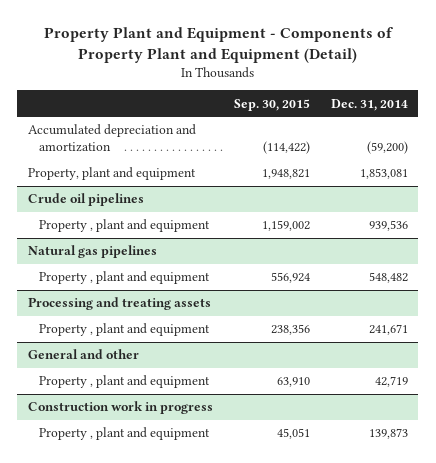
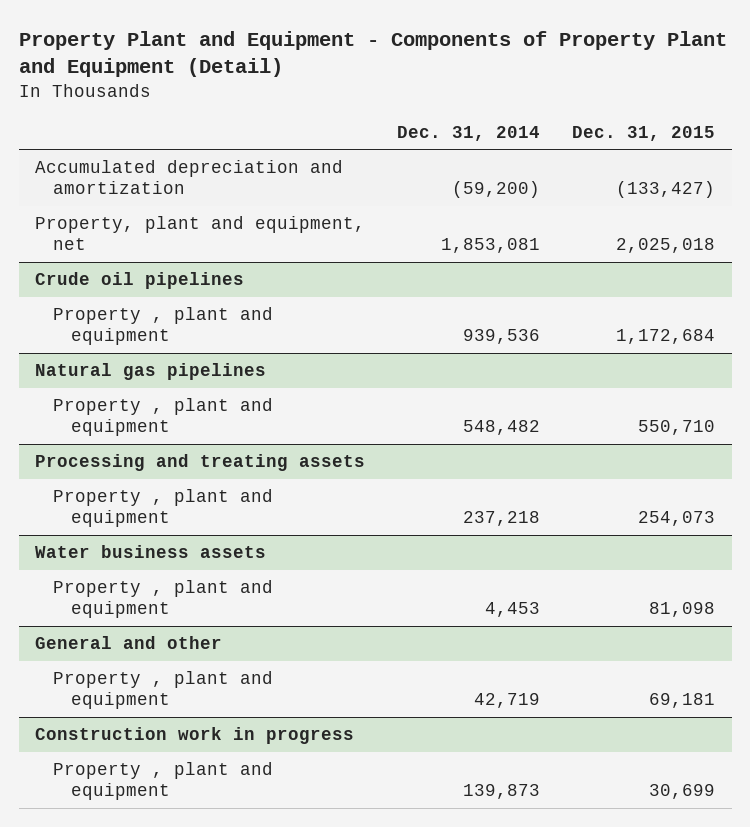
- | Sep. 30, 2015 | Dec. 31, 2014
+ | Dec. 31, 2014 | Dec. 31, 2015
- Property, plant and equipment | 1,948,821 | 1,853,081
+ Property, plant and equipment, net | 1,853,081 | 2,025,018
@ Processing and treating assets
- Property , plant and equipment | 238,356 | 241,671
+ Property , plant and equipment | 237,218 | 254,073
+ Water business assets
+ Property , plant and equipment | 4,453 | 81,098

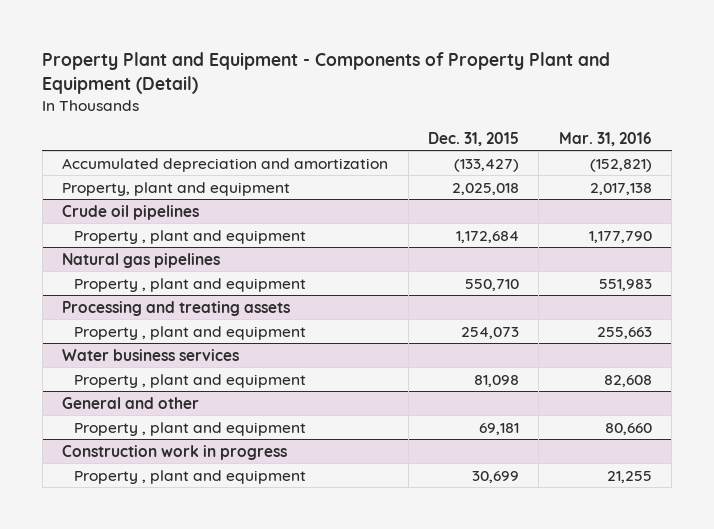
- | Dec. 31, 2014 | Dec. 31, 2015
+ | Dec. 31, 2015 | Mar. 31, 2016
- Property, plant and equipment, net | 1,853,081 | 2,025,018
+ Property, plant and equipment | 2,025,018 | 2,017,138
- Water business assets
+ Water business services

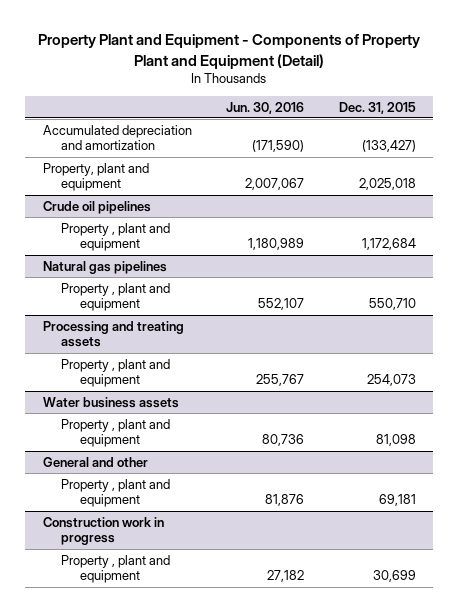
- | Dec. 31, 2015 | Mar. 31, 2016
+ | Jun. 30, 2016 | Dec. 31, 2015
- Water business services
+ Water business assets

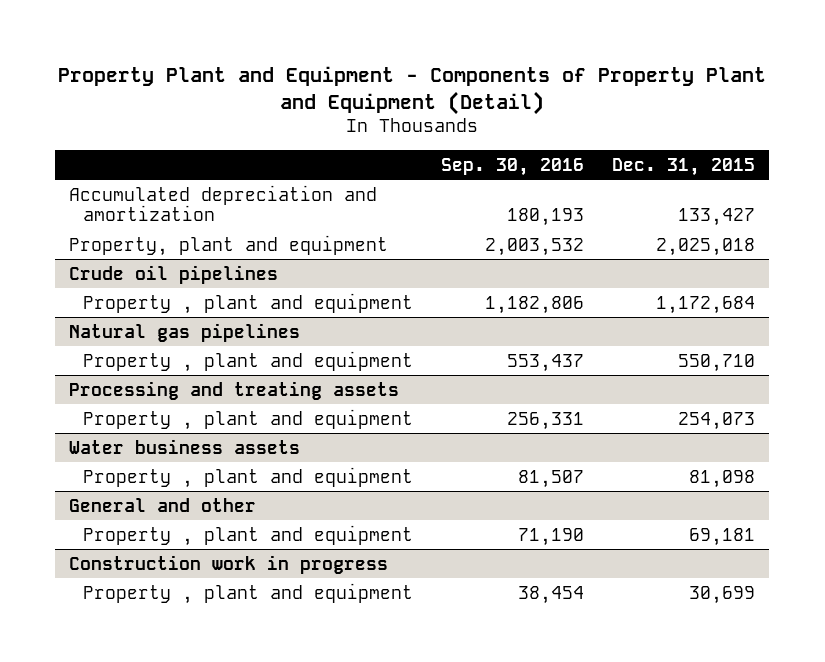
- | Jun. 30, 2016 | Dec. 31, 2015
+ | Sep. 30, 2016 | Dec. 31, 2015
- Accumulated depreciation and amortization | (171,590) | (133,427)
+ Accumulated depreciation and amortization | 180,193 | 133,427

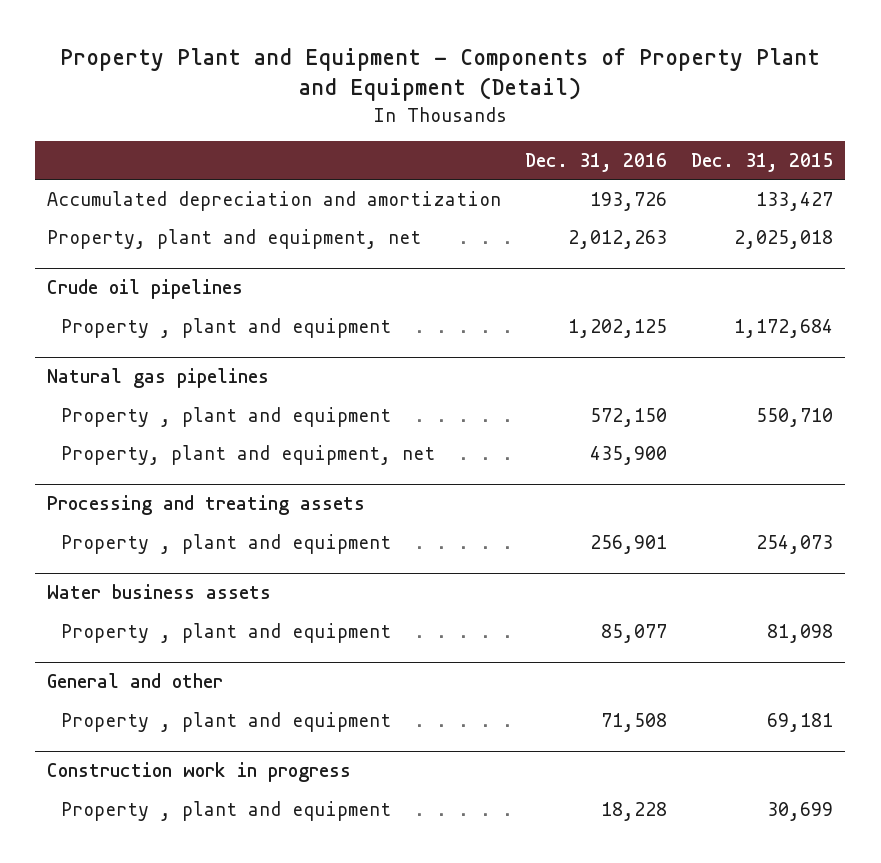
- | Sep. 30, 2016 | Dec. 31, 2015
+ | Dec. 31, 2016 | Dec. 31, 2015
- Property, plant and equipment | 2,003,532 | 2,025,018
+ Property, plant and equipment, net | 2,012,263 | 2,025,018
@ Natural gas pipelines
+ Property, plant and equipment, net | 435,900 |

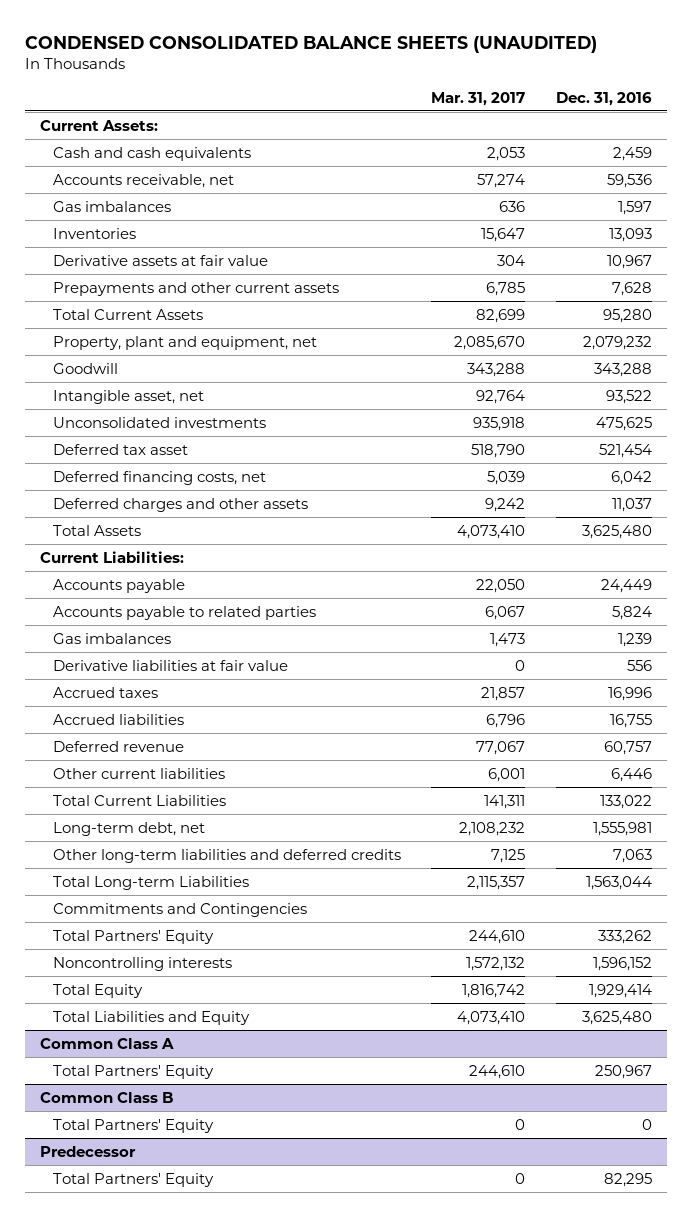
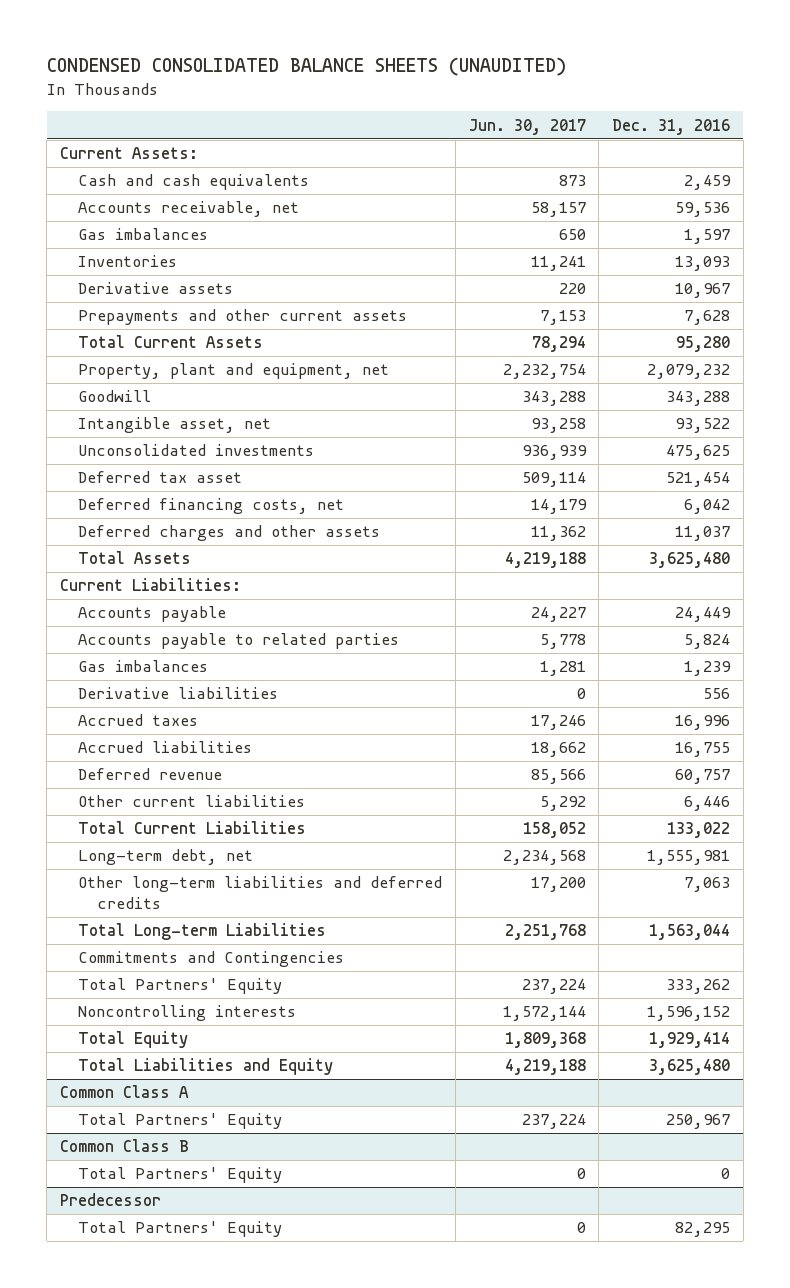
- | Mar. 31, 2017 | Dec. 31, 2016
+ | Jun. 30, 2017 | Dec. 31, 2016
- Derivative assets at fair value | 304 | 10,967
+ Derivative assets | 220 | 10,967
- Derivative liabilities at fair value | 0 | 556
+ Derivative liabilities | 0 | 556

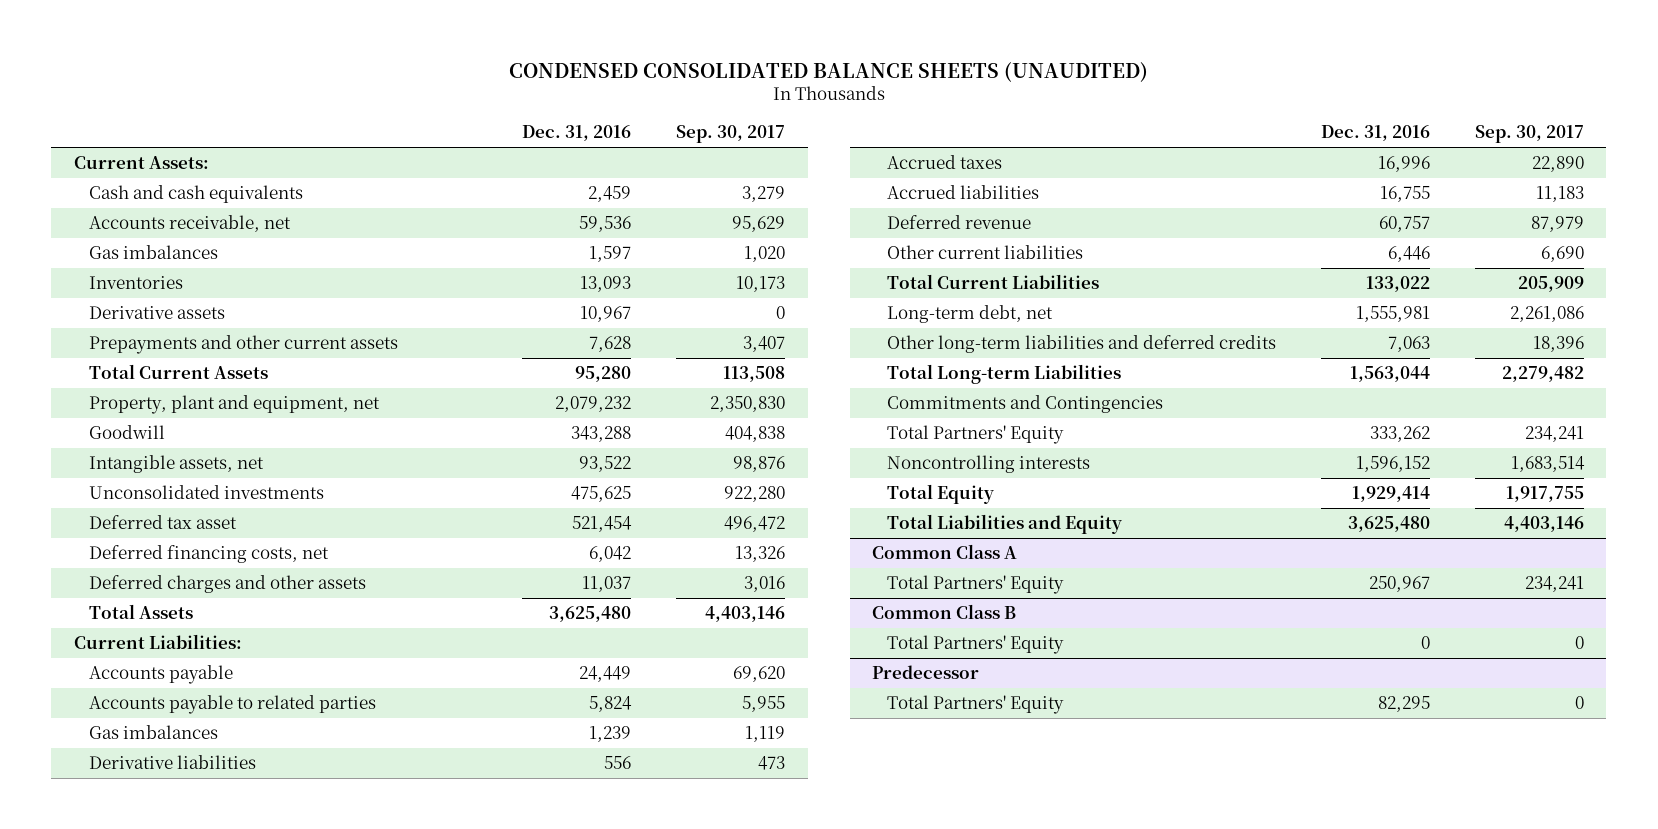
- | Jun. 30, 2017 | Dec. 31, 2016
+ | Dec. 31, 2016 | Sep. 30, 2017
- Intangible asset, net | 93,258 | 93,522
+ Intangible assets, net | 93,522 | 98,876

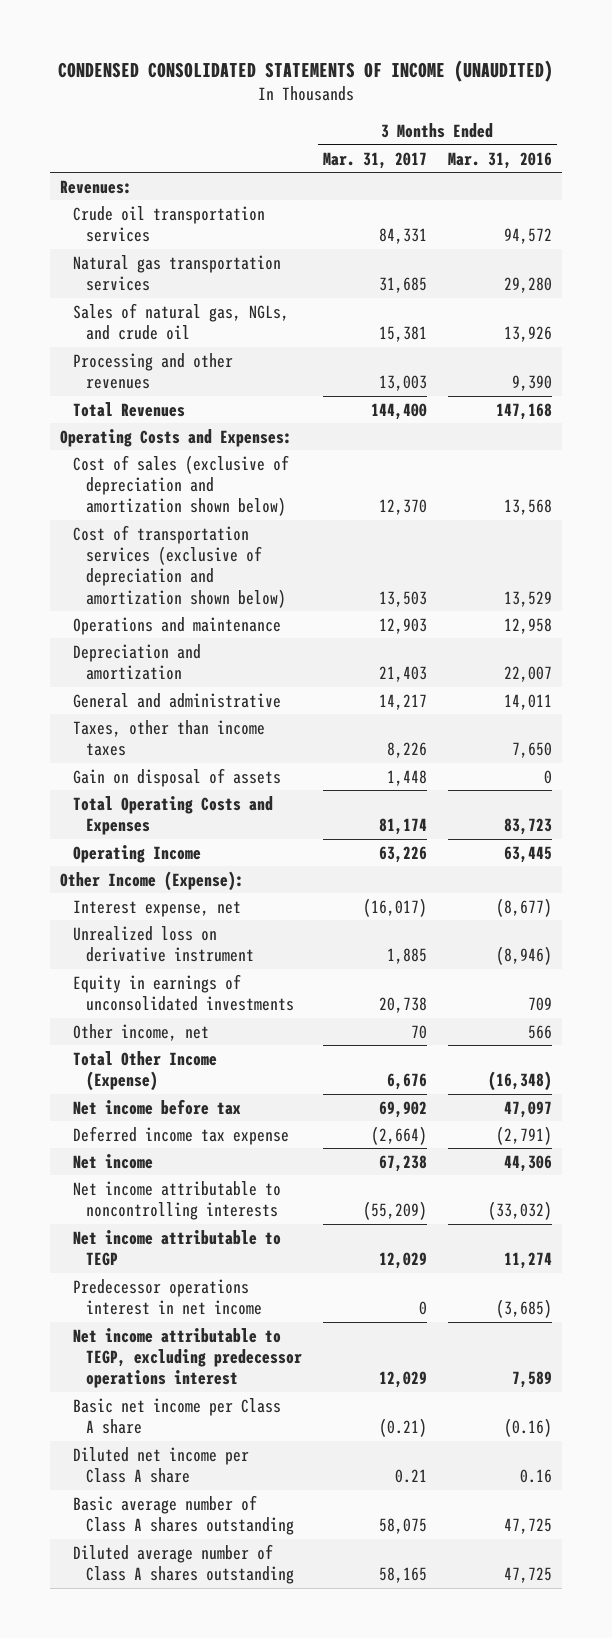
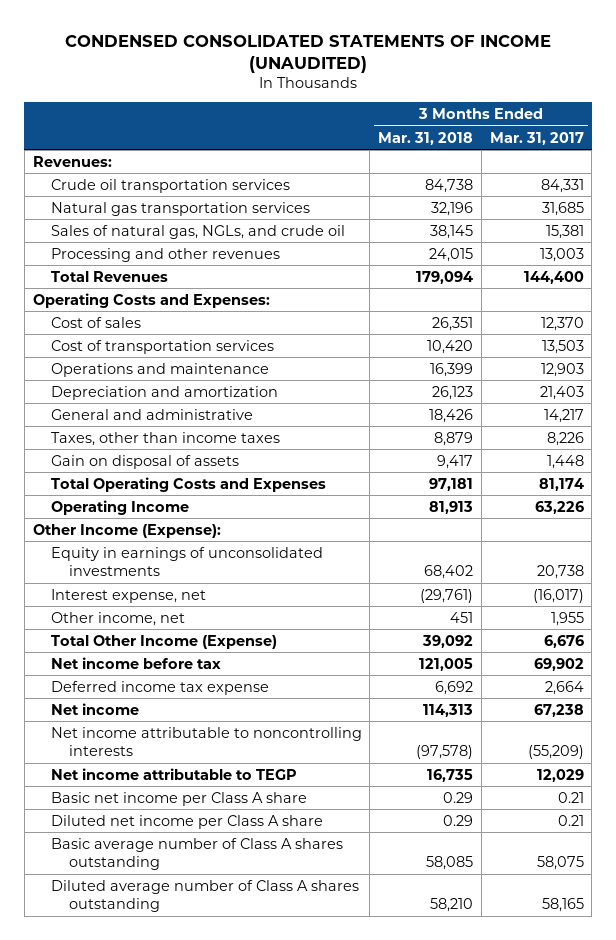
- | 3 Months Ended Mar. 31, 2017 | 3 Months Ended Mar. 31, 2016
+ | 3 Months Ended Mar. 31, 2018 | 3 Months Ended Mar. 31, 2017
- Cost of sales (exclusive of depreciation and amortization shown below) | 12,370 | 13,568
- Cost of transportation services (exclusive of depreciation and amortization shown below) | 13,503 | 13,529
+ Cost of sales | 26,351 | 12,370
+ Cost of transportation services | 10,420 | 13,503
- Unrealized loss on derivative instrument | 1,885 | (8,946)
- Other income, net | 70 | 566
moved down: Interest expense, net | (29,761) | (16,017)
+ Other income, net | 451 | 1,955
- Deferred income tax expense | (2,664) | (2,791)
+ Deferred income tax expense | 6,692 | 2,664
- Predecessor operations interest in net income | 0 | (3,685)
- Net income attributable to TEGP, excluding predecessor operations interest | 12,029 | 7,589
- Basic net income per Class A share | (0.21) | (0.16)
+ Basic net income per Class A share | 0.29 | 0.21

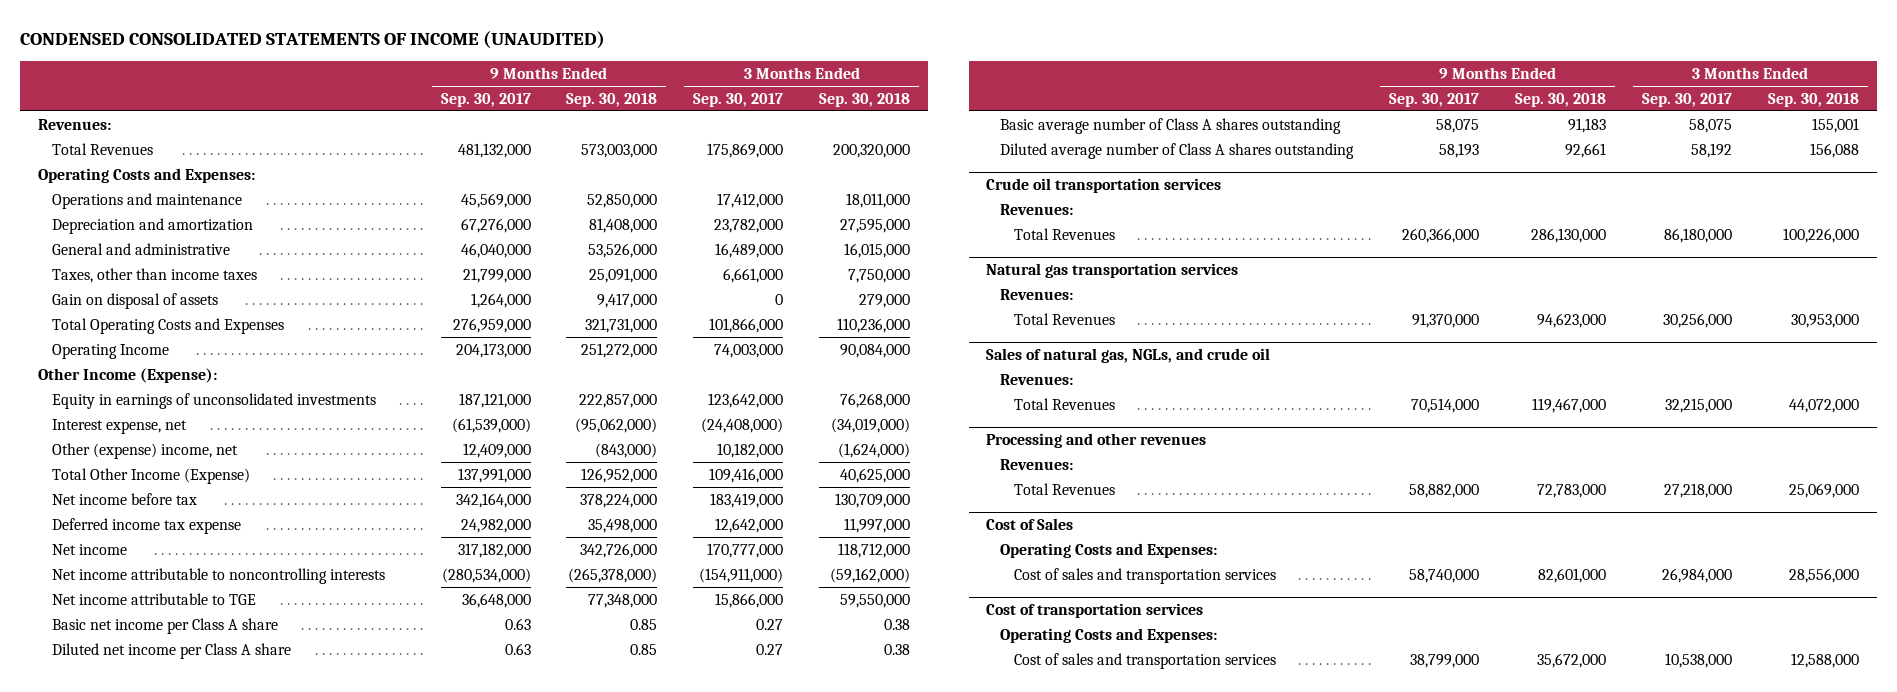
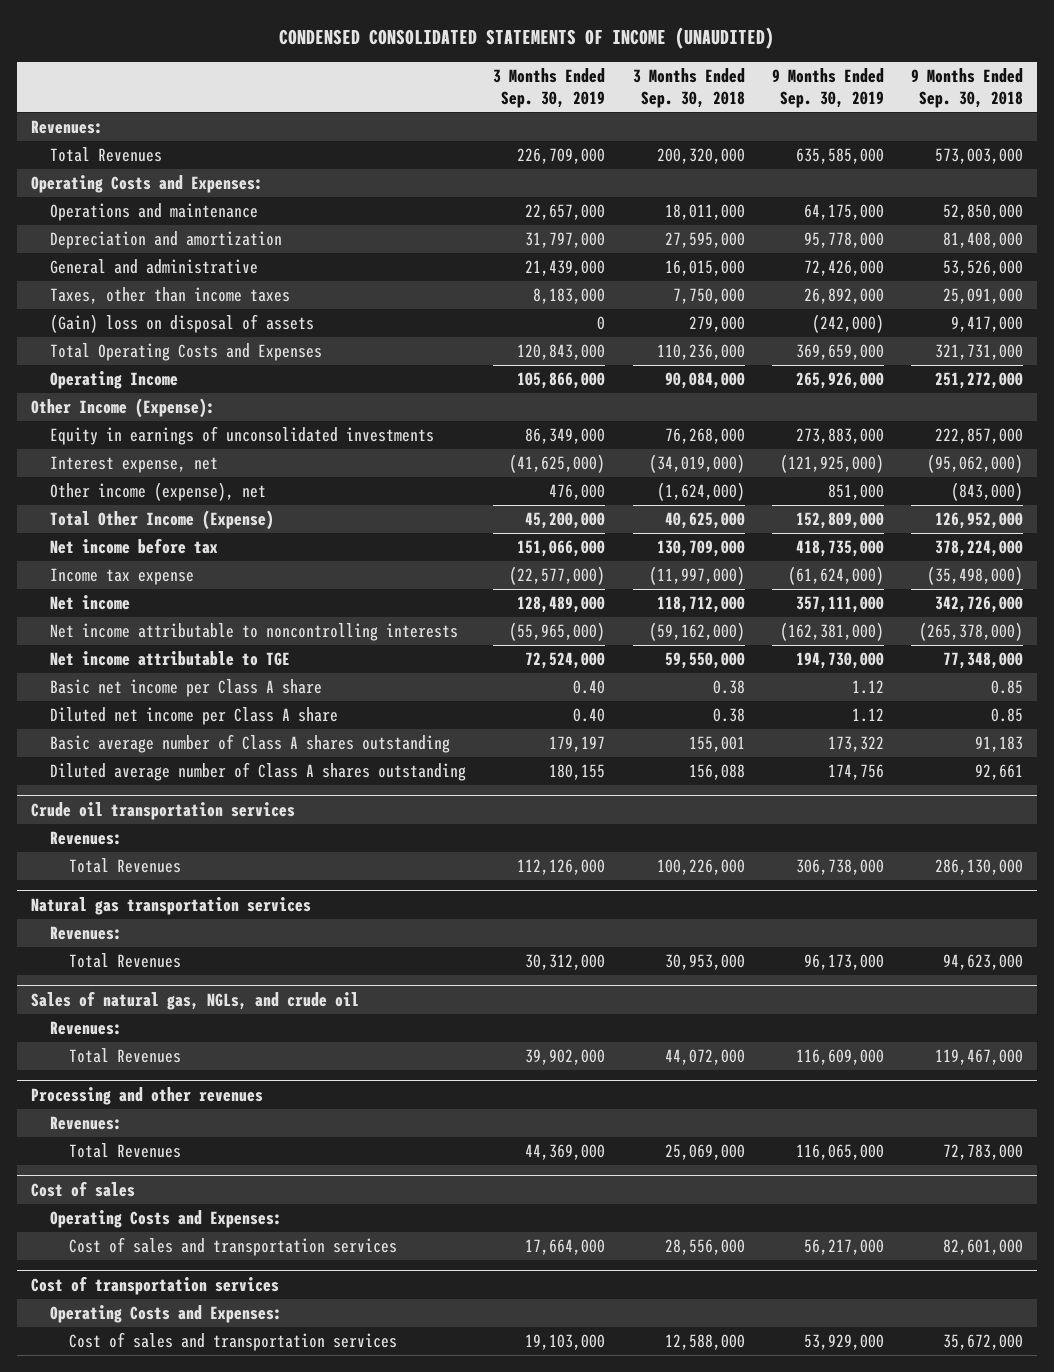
- | 9 Months Ended Sep. 30, 2017 | 9 Months Ended Sep. 30, 2018 | 3 Months Ended Sep. 30, 2017 | 3 Months Ended Sep. 30, 2018
+ | 3 Months Ended Sep. 30, 2019 | 3 Months Ended Sep. 30, 2018 | 9 Months Ended Sep. 30, 2019 | 9 Months Ended Sep. 30, 2018
- Gain on disposal of assets | 1,264,000 | 9,417,000 | 0 | 279,000
+ (Gain) loss on disposal of assets | 0 | 279,000 | (242,000) | 9,417,000
- Other (expense) income, net | 12,409,000 | (843,000) | 10,182,000 | (1,624,000)
+ Other income (expense), net | 476,000 | (1,624,000) | 851,000 | (843,000)
- Deferred income tax expense | 24,982,000 | 35,498,000 | 12,642,000 | 11,997,000
+ Income tax expense | (22,577,000) | (11,997,000) | (61,624,000) | (35,498,000)
- Cost of Sales
+ Cost of sales

